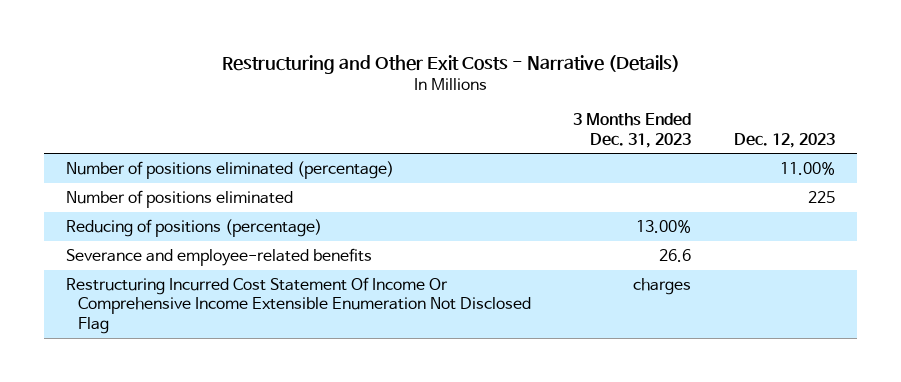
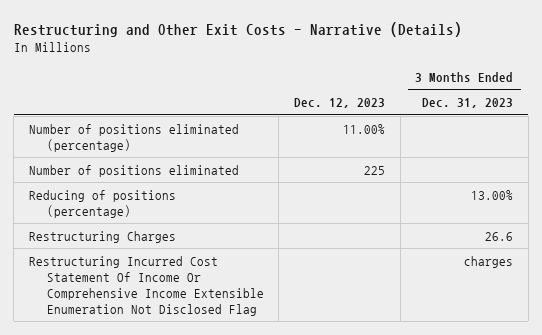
- | 3 Months Ended Dec. 31, 2023 | Dec. 12, 2023
+ | Dec. 12, 2023 | 3 Months Ended Dec. 31, 2023
- Severance and employee-related benefits | 26.6 |
+ Restructuring Charges | | 26.6

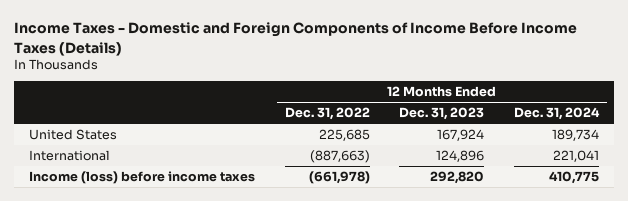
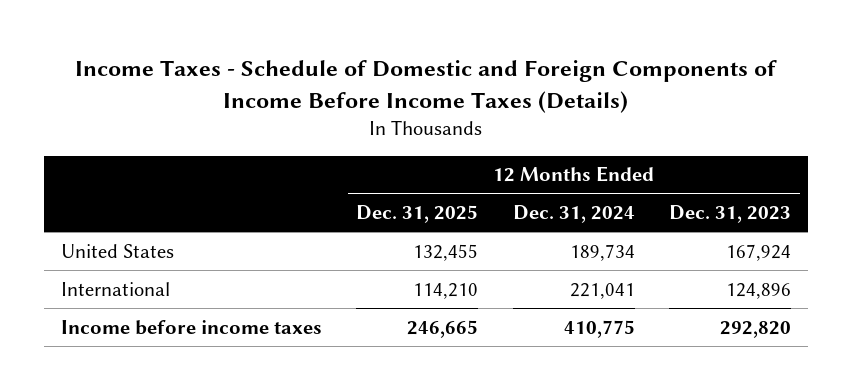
- Income Taxes - Domestic and Foreign Components of Income Before Income Taxes (Details)
+ Income Taxes - Schedule of Domestic and Foreign Components of Income Before Income Taxes (Details)
- | 12 Months Ended Dec. 31, 2022 | 12 Months Ended Dec. 31, 2023 | 12 Months Ended Dec. 31, 2024
+ | 12 Months Ended Dec. 31, 2025 | 12 Months Ended Dec. 31, 2024 | 12 Months Ended Dec. 31, 2023
- Income (loss) before income taxes | (661,978) | 292,820 | 410,775
+ Income before income taxes | 246,665 | 410,775 | 292,820

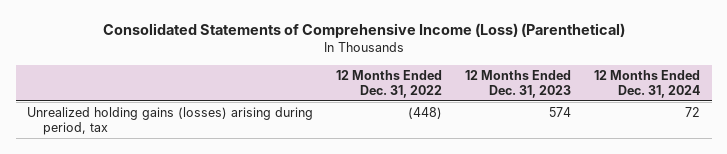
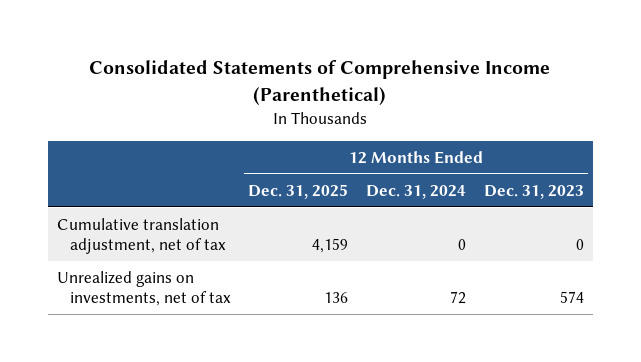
- Consolidated Statements of Comprehensive Income (Loss) (Parenthetical)
+ Consolidated Statements of Comprehensive Income (Parenthetical)
- | 12 Months Ended Dec. 31, 2022 | 12 Months Ended Dec. 31, 2023 | 12 Months Ended Dec. 31, 2024
+ | 12 Months Ended Dec. 31, 2025 | 12 Months Ended Dec. 31, 2024 | 12 Months Ended Dec. 31, 2023
- Unrealized holding gains (losses) arising during period, tax | (448) | 574 | 72
+ Cumulative translation adjustment, net of tax | 4,159 | 0 | 0
+ Unrealized gains on investments, net of tax | 136 | 72 | 574

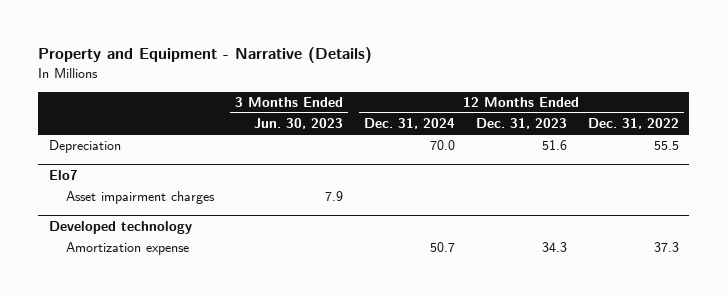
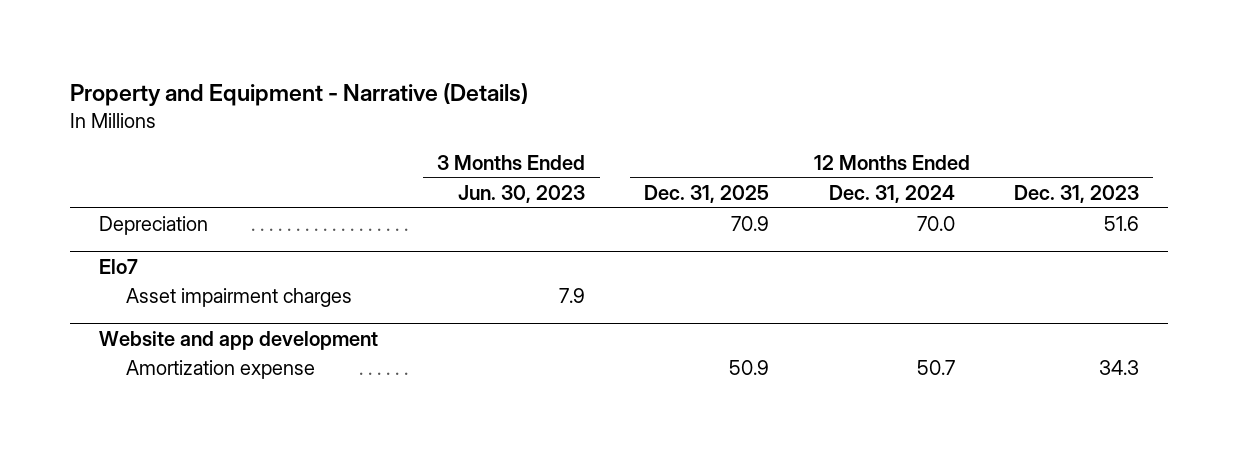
- | 3 Months Ended Jun. 30, 2023 | 12 Months Ended Dec. 31, 2024 | 12 Months Ended Dec. 31, 2023 | 12 Months Ended Dec. 31, 2022
+ | 3 Months Ended Jun. 30, 2023 | 12 Months Ended Dec. 31, 2025 | 12 Months Ended Dec. 31, 2024 | 12 Months Ended Dec. 31, 2023
- Developed technology
+ Website and app development

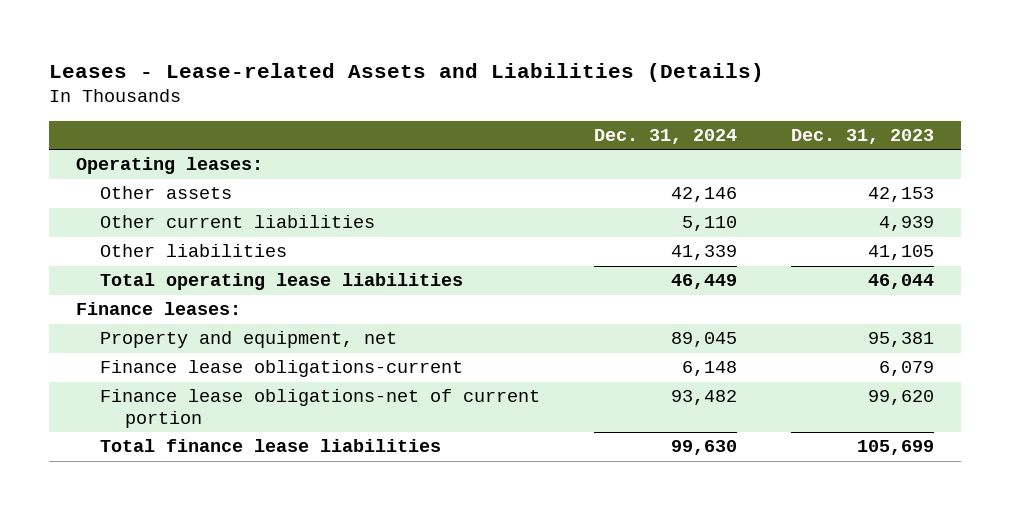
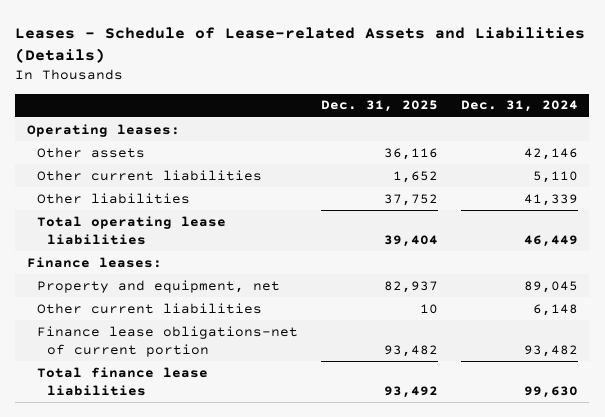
- Leases - Lease-related Assets and Liabilities (Details)
+ Leases - Schedule of Lease-related Assets and Liabilities (Details)
- | Dec. 31, 2024 | Dec. 31, 2023
+ | Dec. 31, 2025 | Dec. 31, 2024
- Finance lease obligations-current | 6,148 | 6,079
+ Other current liabilities | 10 | 6,148

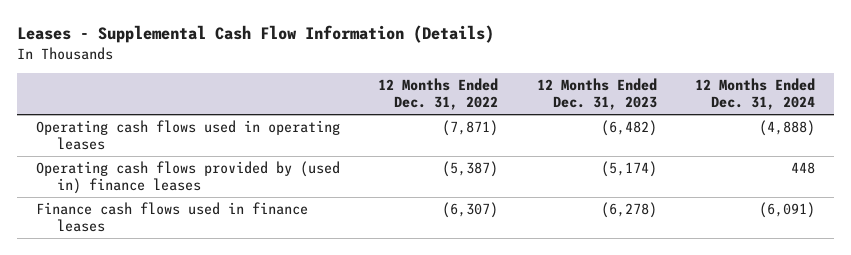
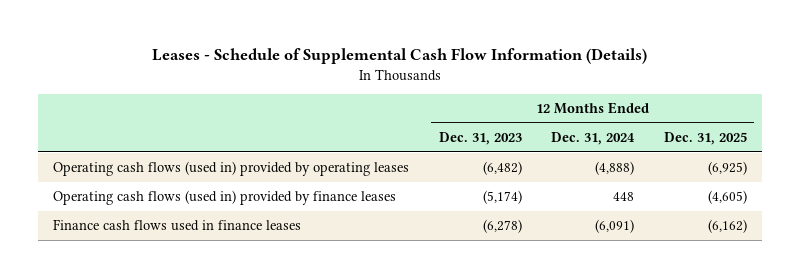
- Leases - Supplemental Cash Flow Information (Details)
+ Leases - Schedule of Supplemental Cash Flow Information (Details)
- | 12 Months Ended Dec. 31, 2022 | 12 Months Ended Dec. 31, 2023 | 12 Months Ended Dec. 31, 2024
+ | 12 Months Ended Dec. 31, 2023 | 12 Months Ended Dec. 31, 2024 | 12 Months Ended Dec. 31, 2025
- Operating cash flows used in operating leases | (7,871) | (6,482) | (4,888)
- Operating cash flows provided by (used in) finance leases | (5,387) | (5,174) | 448
+ Operating cash flows (used in) provided by operating leases | (6,482) | (4,888) | (6,925)
+ Operating cash flows (used in) provided by finance leases | (5,174) | 448 | (4,605)

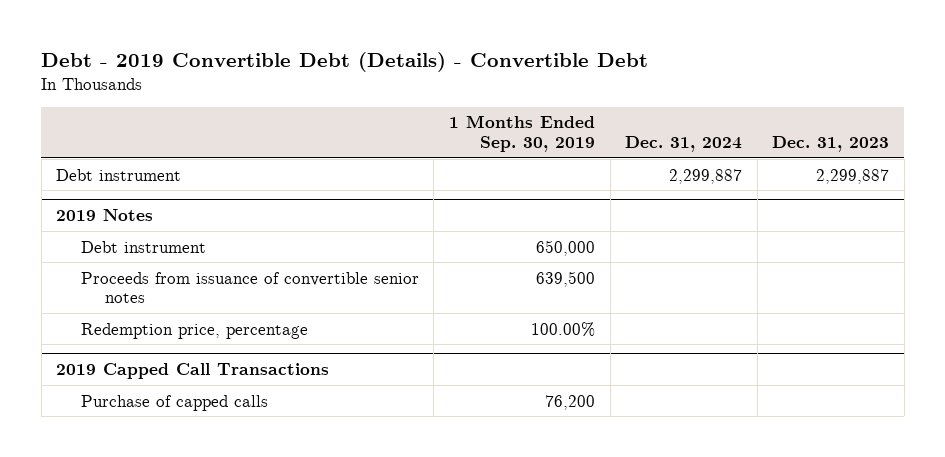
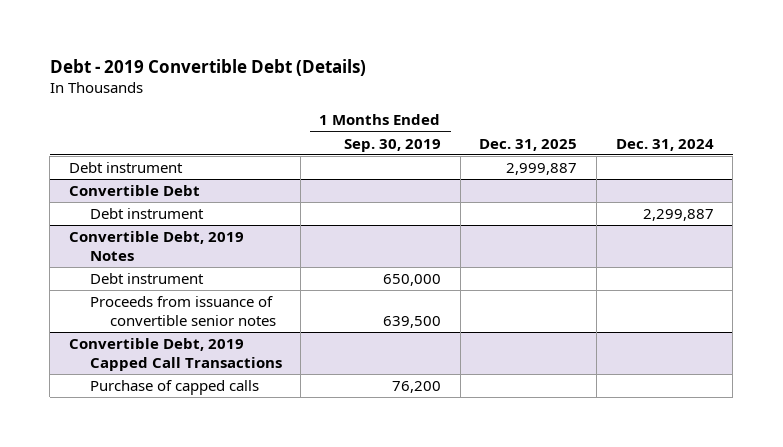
- Debt - 2019 Convertible Debt (Details) - Convertible Debt
+ Debt - 2019 Convertible Debt (Details)
- | 1 Months Ended Sep. 30, 2019 | Dec. 31, 2024 | Dec. 31, 2023
+ | 1 Months Ended Sep. 30, 2019 | Dec. 31, 2025 | Dec. 31, 2024
+ Debt instrument | | 2,999,887 |
+ Convertible Debt
- 2019 Notes
+ Convertible Debt, 2019 Notes
- Redemption price, percentage | 100.00% | |
- 2019 Capped Call Transactions
+ Convertible Debt, 2019 Capped Call Transactions

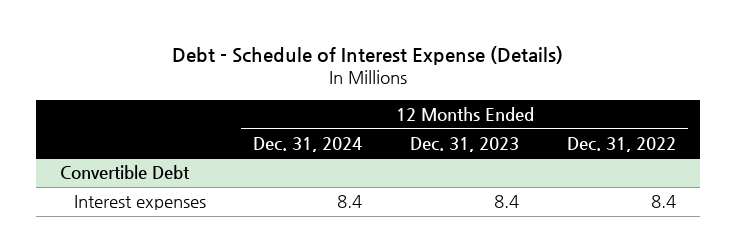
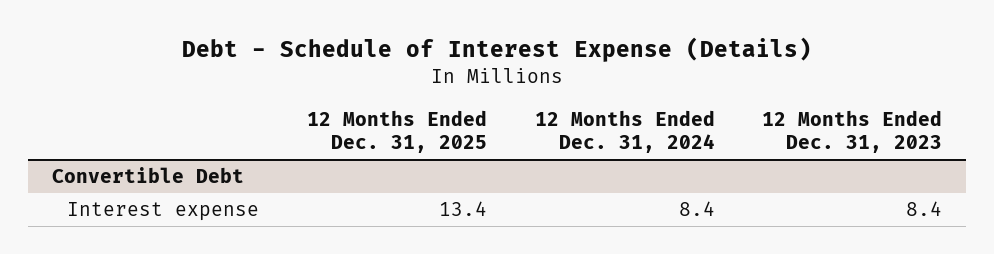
- | 12 Months Ended Dec. 31, 2024 | 12 Months Ended Dec. 31, 2023 | 12 Months Ended Dec. 31, 2022
+ | 12 Months Ended Dec. 31, 2025 | 12 Months Ended Dec. 31, 2024 | 12 Months Ended Dec. 31, 2023
@ Convertible Debt
- Interest expenses | 8.4 | 8.4 | 8.4
+ Interest expense | 13.4 | 8.4 | 8.4

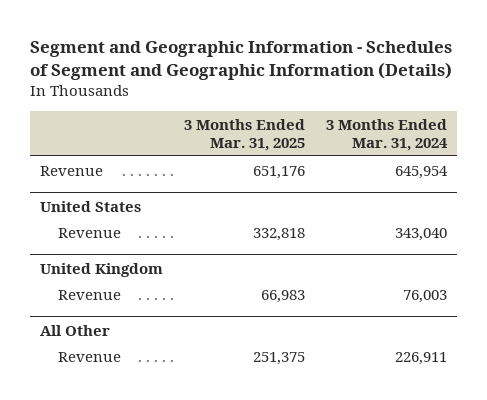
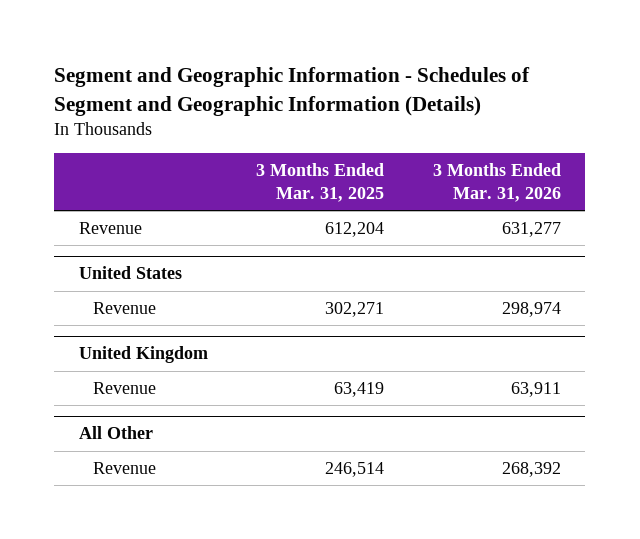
- | 3 Months Ended Mar. 31, 2025 | 3 Months Ended Mar. 31, 2024
+ | 3 Months Ended Mar. 31, 2025 | 3 Months Ended Mar. 31, 2026
- Revenue | 651,176 | 645,954
+ Revenue | 612,204 | 631,277
@ United States
- Revenue | 332,818 | 343,040
+ Revenue | 302,271 | 298,974
@ United Kingdom
- Revenue | 66,983 | 76,003
+ Revenue | 63,419 | 63,911
@ All Other
- Revenue | 251,375 | 226,911
+ Revenue | 246,514 | 268,392

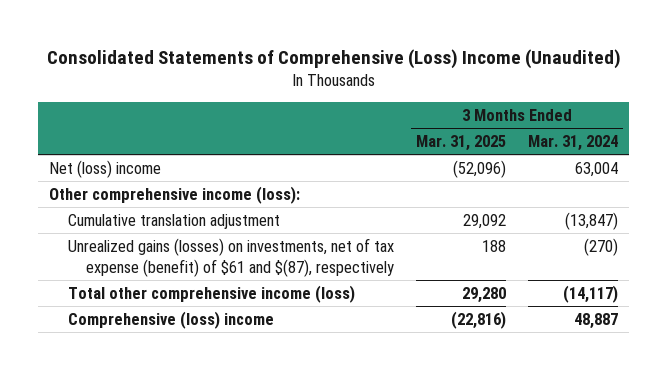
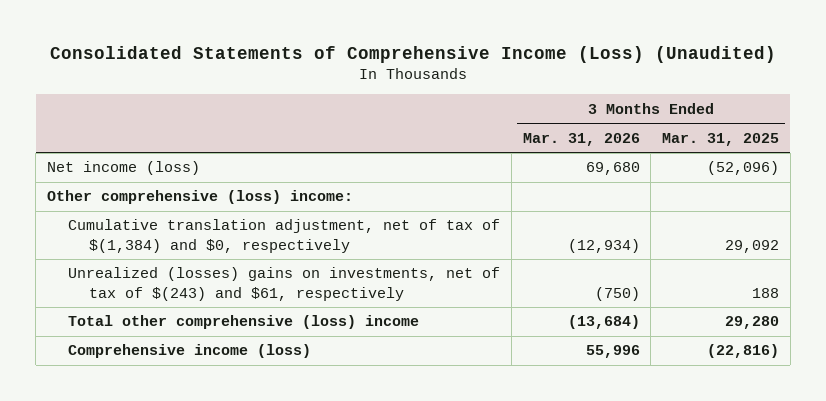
- Consolidated Statements of Comprehensive (Loss) Income (Unaudited)
+ Consolidated Statements of Comprehensive Income (Loss) (Unaudited)
- | 3 Months Ended Mar. 31, 2025 | 3 Months Ended Mar. 31, 2024
+ | 3 Months Ended Mar. 31, 2026 | 3 Months Ended Mar. 31, 2025
- Net (loss) income | (52,096) | 63,004
- Other comprehensive income (loss):
- Cumulative translation adjustment | 29,092 | (13,847)
- Unrealized gains (losses) on investments, net of tax expense (benefit) of $61 and $(87), respectively | 188 | (270)
- Total other comprehensive income (loss) | 29,280 | (14,117)
- Comprehensive (loss) income | (22,816) | 48,887
+ Net income (loss) | 69,680 | (52,096)
+ Other comprehensive (loss) income:
+ Cumulative translation adjustment, net of tax of $(1,384) and $0, respectively | (12,934) | 29,092
+ Unrealized (losses) gains on investments, net of tax of $(243) and $61, respectively | (750) | 188
+ Total other comprehensive (loss) income | (13,684) | 29,280
+ Comprehensive income (loss) | 55,996 | (22,816)

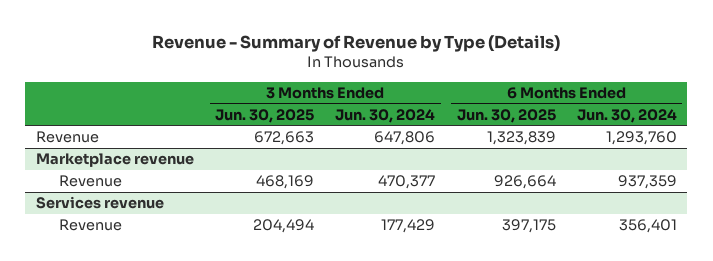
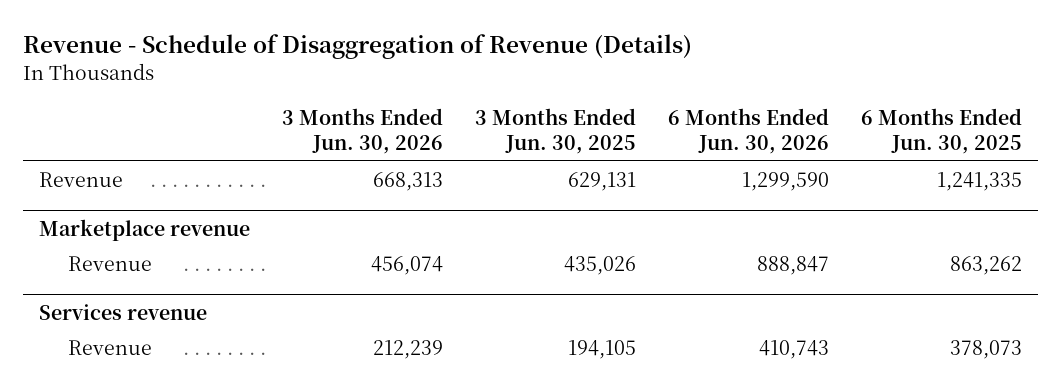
- Revenue - Summary of Revenue by Type (Details)
+ Revenue - Schedule of Disaggregation of Revenue (Details)
- | 3 Months Ended Jun. 30, 2025 | 3 Months Ended Jun. 30, 2024 | 6 Months Ended Jun. 30, 2025 | 6 Months Ended Jun. 30, 2024
+ | 3 Months Ended Jun. 30, 2026 | 3 Months Ended Jun. 30, 2025 | 6 Months Ended Jun. 30, 2026 | 6 Months Ended Jun. 30, 2025
- Revenue | 672,663 | 647,806 | 1,323,839 | 1,293,760
+ Revenue | 668,313 | 629,131 | 1,299,590 | 1,241,335
@ Marketplace revenue
- Revenue | 468,169 | 470,377 | 926,664 | 937,359
+ Revenue | 456,074 | 435,026 | 888,847 | 863,262
@ Services revenue
- Revenue | 204,494 | 177,429 | 397,175 | 356,401
+ Revenue | 212,239 | 194,105 | 410,743 | 378,073

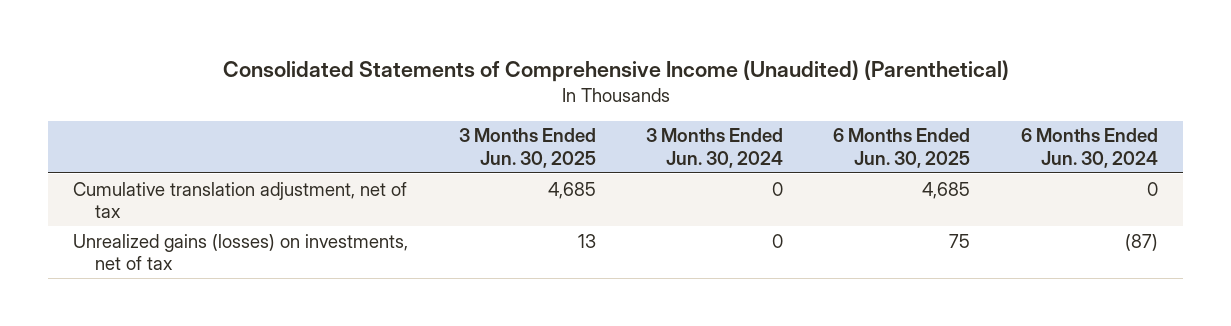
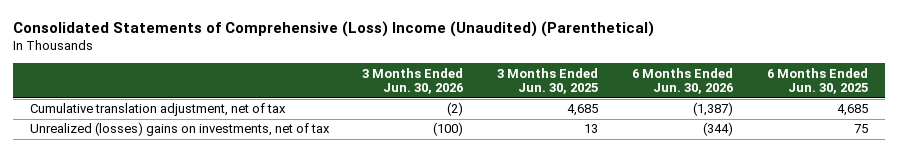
- Consolidated Statements of Comprehensive Income (Unaudited) (Parenthetical)
+ Consolidated Statements of Comprehensive (Loss) Income (Unaudited) (Parenthetical)
- | 3 Months Ended Jun. 30, 2025 | 3 Months Ended Jun. 30, 2024 | 6 Months Ended Jun. 30, 2025 | 6 Months Ended Jun. 30, 2024
+ | 3 Months Ended Jun. 30, 2026 | 3 Months Ended Jun. 30, 2025 | 6 Months Ended Jun. 30, 2026 | 6 Months Ended Jun. 30, 2025
- Unrealized gains (losses) on investments, net of tax | 13 | 0 | 75 | (87)
+ Unrealized (losses) gains on investments, net of tax | (100) | 13 | (344) | 75

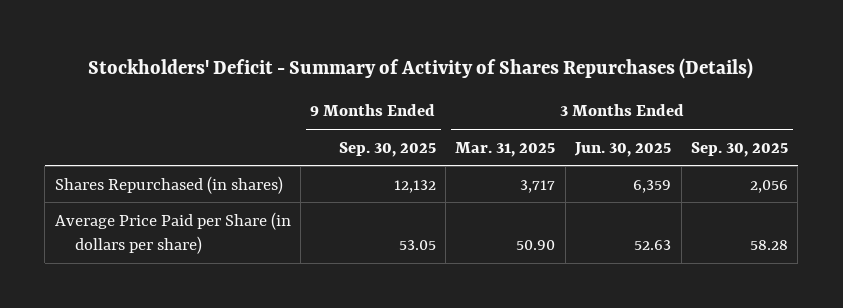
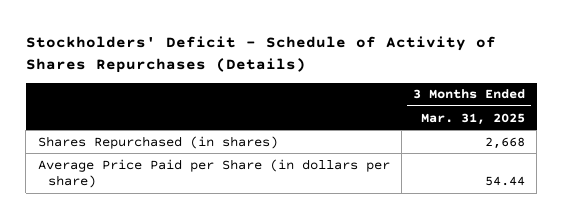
- Stockholders' Deficit - Summary of Activity of Shares Repurchases (Details)
+ Stockholders' Deficit - Schedule of Activity of Shares Repurchases (Details)
- | 9 Months Ended Sep. 30, 2025 | 3 Months Ended Mar. 31, 2025 | 3 Months Ended Jun. 30, 2025 | 3 Months Ended Sep. 30, 2025
+ | 3 Months Ended Mar. 31, 2025
- Shares Repurchased (in shares) | 12,132 | 3,717 | 6,359 | 2,056
- Average Price Paid per Share (in dollars per share) | 53.05 | 50.90 | 52.63 | 58.28
+ Shares Repurchased (in shares) | 2,668
+ Average Price Paid per Share (in dollars per share) | 54.44

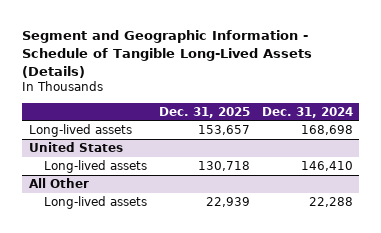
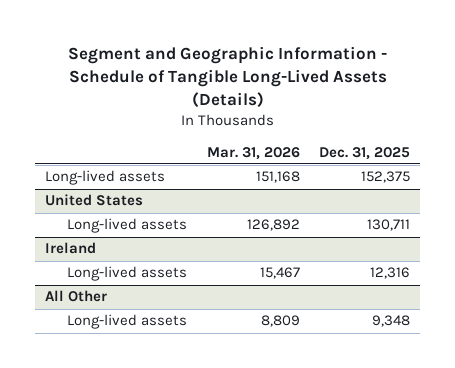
- | Dec. 31, 2025 | Dec. 31, 2024
+ | Mar. 31, 2026 | Dec. 31, 2025
- Long-lived assets | 153,657 | 168,698
+ Long-lived assets | 151,168 | 152,375
@ United States
- Long-lived assets | 130,718 | 146,410
+ Long-lived assets | 126,892 | 130,711
+ Ireland
+ Long-lived assets | 15,467 | 12,316
@ All Other
- Long-lived assets | 22,939 | 22,288
+ Long-lived assets | 8,809 | 9,348

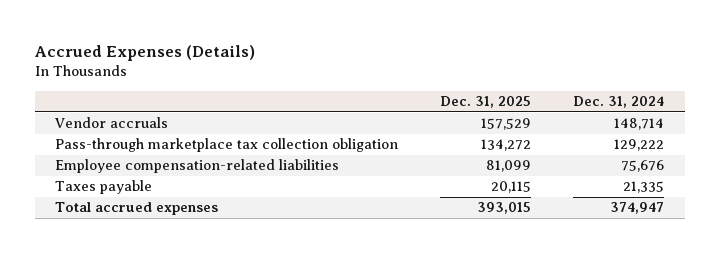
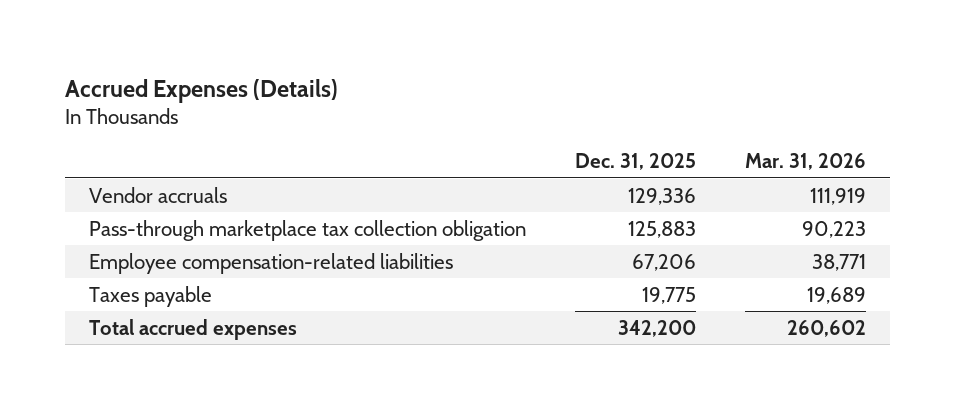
- | Dec. 31, 2025 | Dec. 31, 2024
+ | Dec. 31, 2025 | Mar. 31, 2026
- Vendor accruals | 157,529 | 148,714
- Pass-through marketplace tax collection obligation | 134,272 | 129,222
- Employee compensation-related liabilities | 81,099 | 75,676
- Taxes payable | 20,115 | 21,335
- Total accrued expenses | 393,015 | 374,947
+ Vendor accruals | 129,336 | 111,919
+ Pass-through marketplace tax collection obligation | 125,883 | 90,223
+ Employee compensation-related liabilities | 67,206 | 38,771
+ Taxes payable | 19,775 | 19,689
+ Total accrued expenses | 342,200 | 260,602

